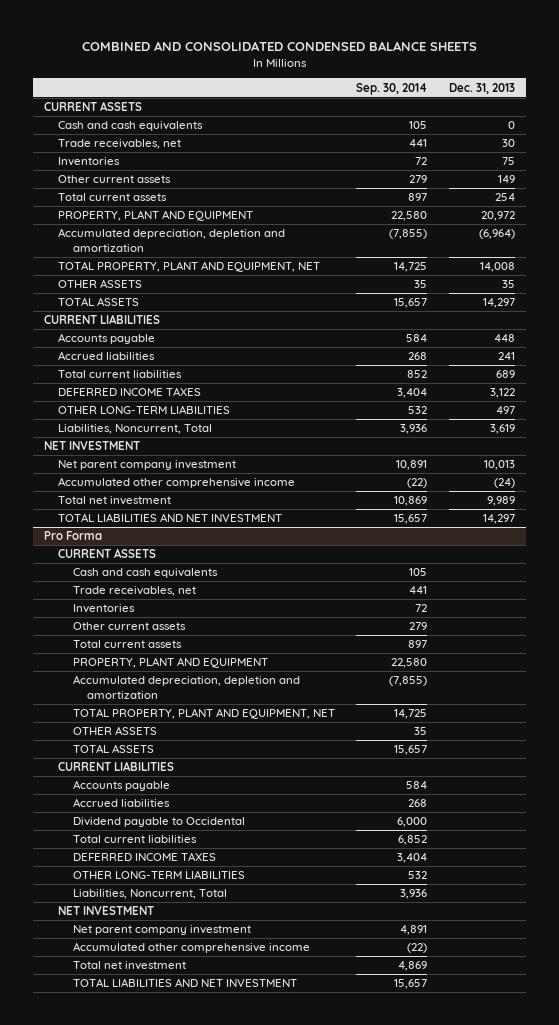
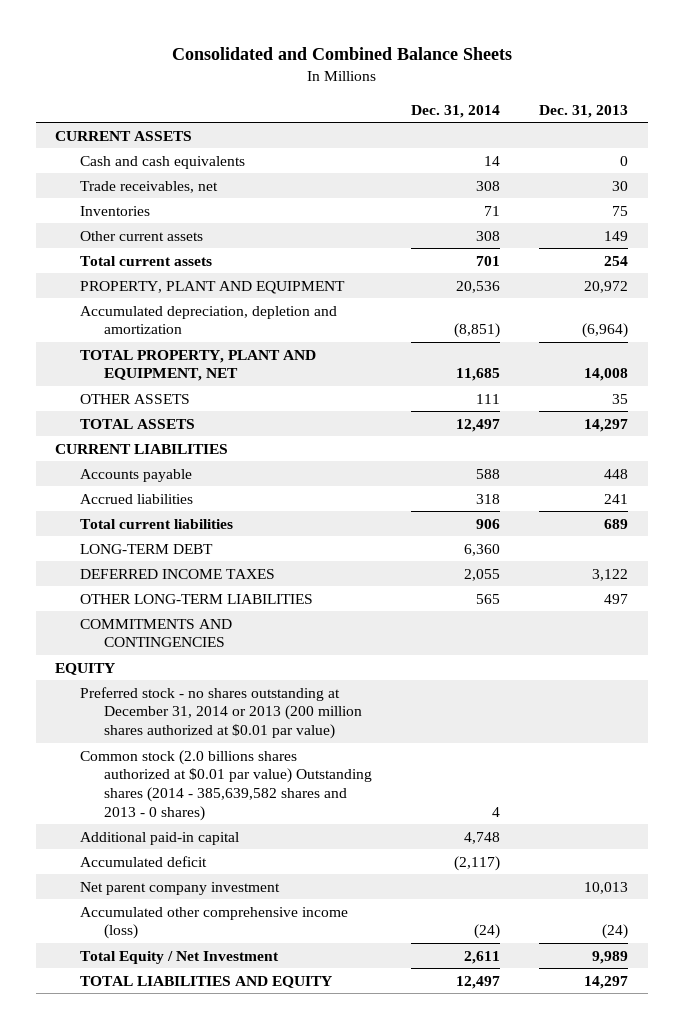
- COMBINED AND CONSOLIDATED CONDENSED BALANCE SHEETS
+ Consolidated and Combined Balance Sheets
- | Sep. 30, 2014 | Dec. 31, 2013
+ | Dec. 31, 2014 | Dec. 31, 2013
+ LONG-TERM DEBT | 6,360 |
- Liabilities, Noncurrent, Total | 3,936 | 3,619
- NET INVESTMENT
+ COMMITMENTS AND CONTINGENCIES
+ EQUITY
+ Preferred stock - no shares outstanding at December 31, 2014 or 2013 (200 million shares authorized at $0.01 par value)
+ Common stock (2.0 billions shares authorized at $0.01 par value) Outstanding shares (2014 - 385,639,582 shares and 2013 - 0 shares) | 4 |
+ Additional paid-in capital | 4,748 |
+ Accumulated deficit | (2,117) |
- Accumulated other comprehensive income | (22) | (24)
- Total net investment | 10,869 | 9,989
- TOTAL LIABILITIES AND NET INVESTMENT | 15,657 | 14,297
- Pro Forma
- CURRENT ASSETS
- Cash and cash equivalents | 105 |
- Trade receivables, net | 441 |
- Inventories | 72 |
- Other current assets | 279 |
- Total current assets | 897 |
- PROPERTY, PLANT AND EQUIPMENT | 22,580 |
- Accumulated depreciation, depletion and amortization | (7,855) |
- TOTAL PROPERTY, PLANT AND EQUIPMENT, NET | 14,725 |
- OTHER ASSETS | 35 |
- TOTAL ASSETS | 15,657 |
- CURRENT LIABILITIES
- Accounts payable | 584 |
- Accrued liabilities | 268 |
- Dividend payable to Occidental | 6,000 |
- Total current liabilities | 6,852 |
- DEFERRED INCOME TAXES | 3,404 |
- OTHER LONG-TERM LIABILITIES | 532 |
- Liabilities, Noncurrent, Total | 3,936 |
- NET INVESTMENT
- Net parent company investment | 4,891 |
- Accumulated other comprehensive income | (22) |
- Total net investment | 4,869 |
- TOTAL LIABILITIES AND NET INVESTMENT | 15,657 |
+ Accumulated other comprehensive income (loss) | (24) | (24)
+ Total Equity / Net Investment | 2,611 | 9,989
+ TOTAL LIABILITIES AND EQUITY | 12,497 | 14,297

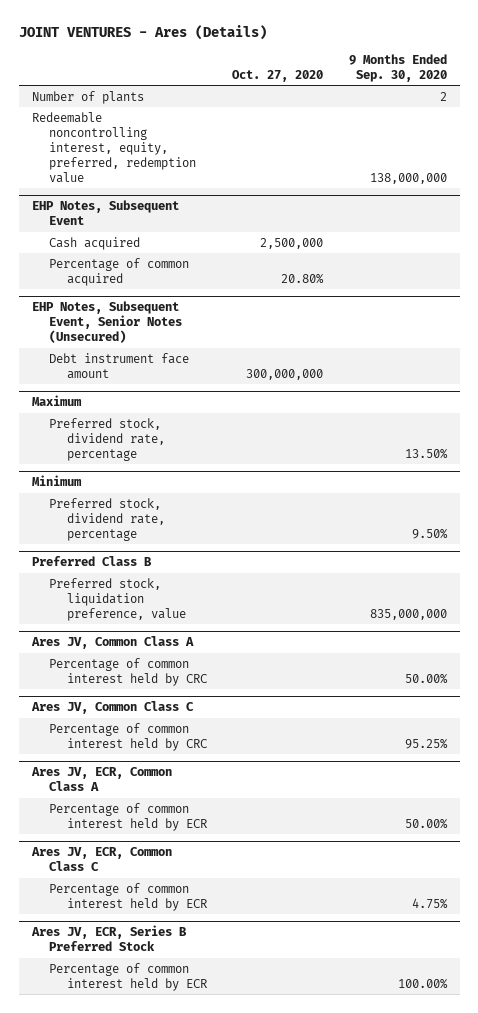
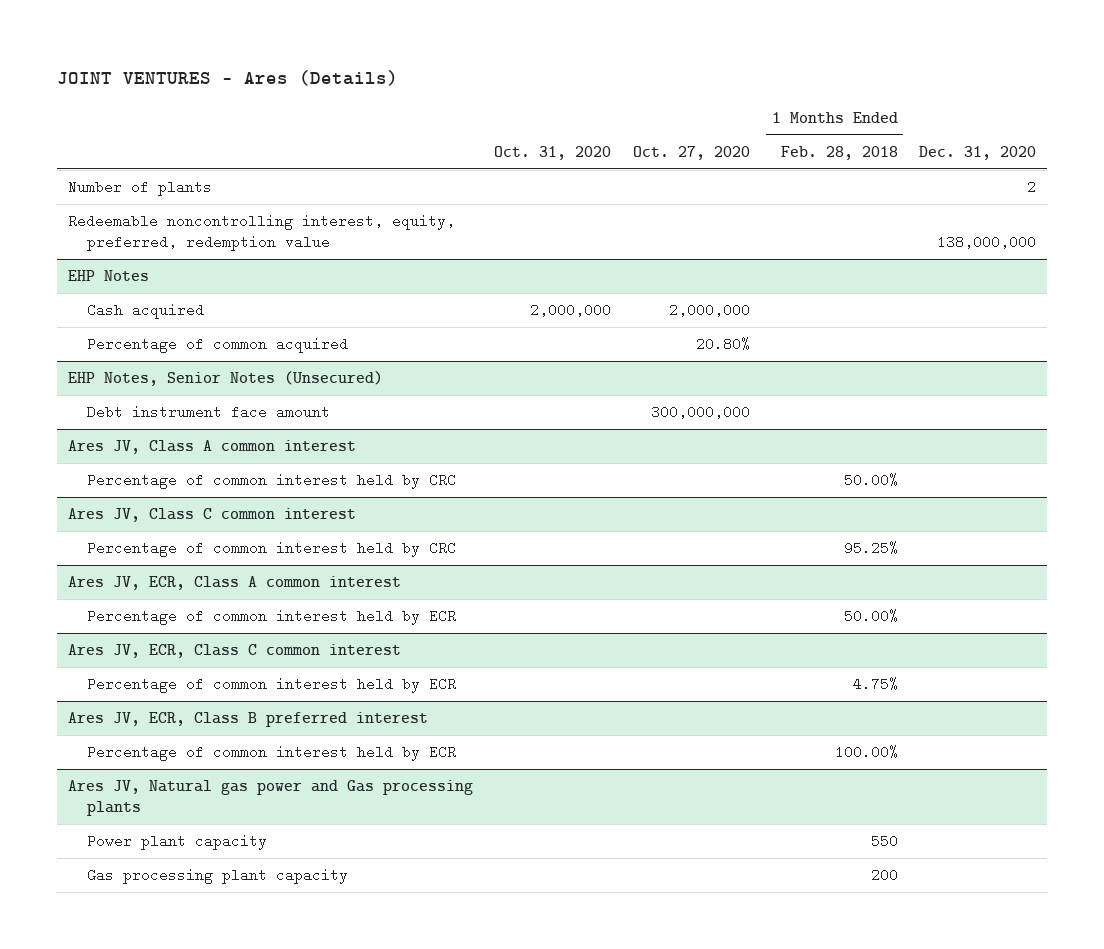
- | Oct. 27, 2020 | 9 Months Ended Sep. 30, 2020
+ | Oct. 31, 2020 | Oct. 27, 2020 | 1 Months Ended Feb. 28, 2018 | Dec. 31, 2020
- EHP Notes, Subsequent Event
- Cash acquired | 2,500,000 |
+ EHP Notes
+ Cash acquired | 2,000,000 | 2,000,000 | |
- EHP Notes, Subsequent Event, Senior Notes (Unsecured)
+ EHP Notes, Senior Notes (Unsecured)
- Maximum
- Preferred stock, dividend rate, percentage | | 13.50%
- Minimum
- Preferred stock, dividend rate, percentage | | 9.50%
- Preferred Class B
- Preferred stock, liquidation preference, value | | 835,000,000
- Ares JV, Common Class A
+ Ares JV, Class A common interest
- Ares JV, Common Class C
+ Ares JV, Class C common interest
- Ares JV, ECR, Common Class A
+ Ares JV, ECR, Class A common interest
- Ares JV, ECR, Common Class C
+ Ares JV, ECR, Class C common interest
- Ares JV, ECR, Series B Preferred Stock
+ Ares JV, ECR, Class B preferred interest
+ Ares JV, Natural gas power and Gas processing plants
+ Power plant capacity | | | 550 |
+ Gas processing plant capacity | | | 200 |

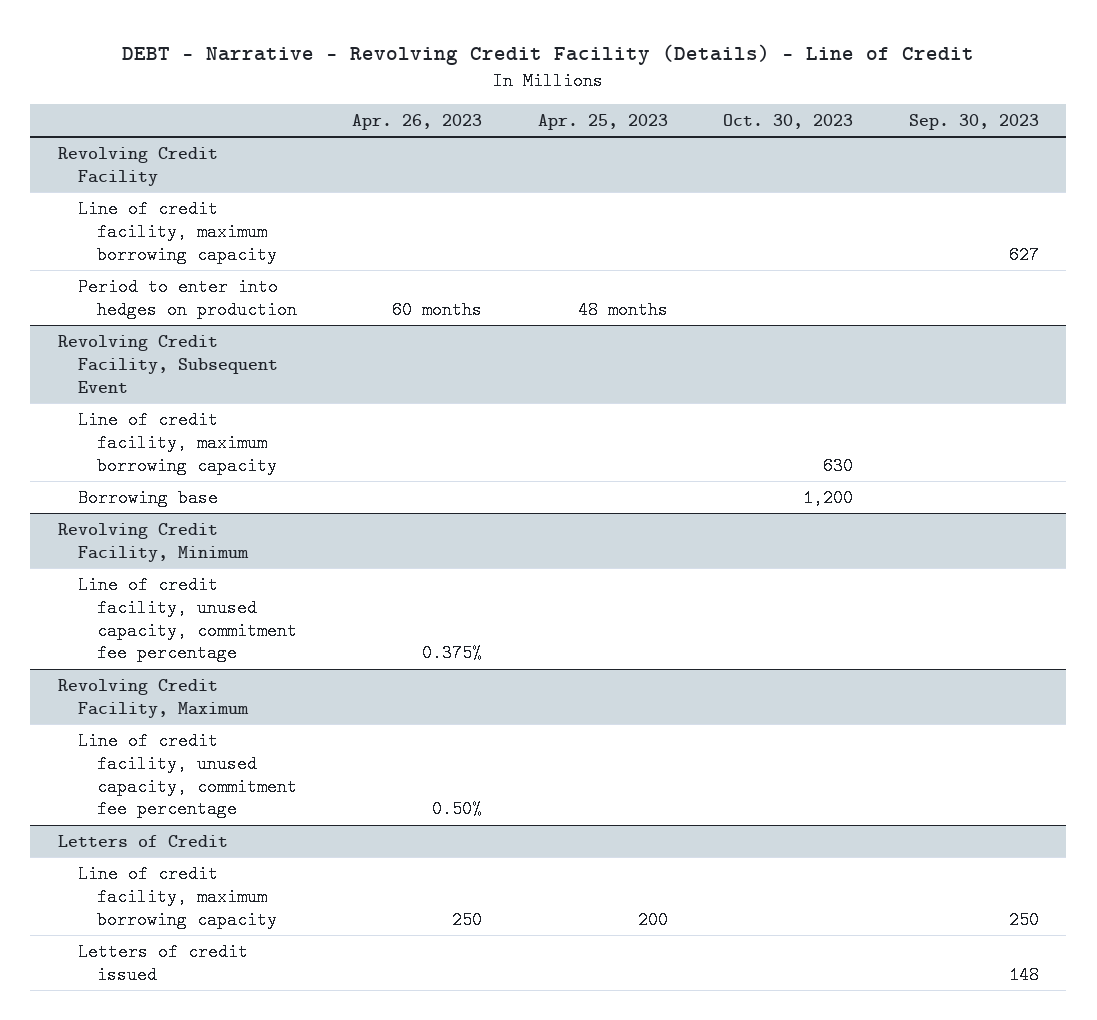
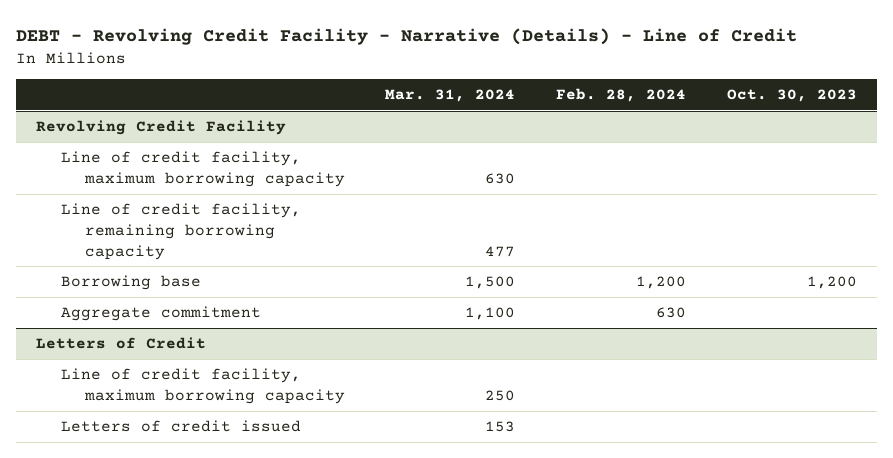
- DEBT - Narrative - Revolving Credit Facility (Details) - Line of Credit
+ DEBT - Revolving Credit Facility - Narrative (Details) - Line of Credit
- | Apr. 26, 2023 | Apr. 25, 2023 | Oct. 30, 2023 | Sep. 30, 2023
+ | Mar. 31, 2024 | Feb. 28, 2024 | Oct. 30, 2023
@ Revolving Credit Facility
- Period to enter into hedges on production | 60 months | 48 months | |
- Revolving Credit Facility, Subsequent Event
- Line of credit facility, maximum borrowing capacity | | | 630 |
- Borrowing base | | | 1,200 |
- Revolving Credit Facility, Minimum
- Line of credit facility, unused capacity, commitment fee percentage | 0.375% | | |
- Revolving Credit Facility, Maximum
- Line of credit facility, unused capacity, commitment fee percentage | 0.50% | | |
@ Revolving Credit Facility
+ Line of credit facility, remaining borrowing capacity | 477 | |
+ Borrowing base | 1,500 | 1,200 | 1,200
+ Aggregate commitment | 1,100 | 630 |

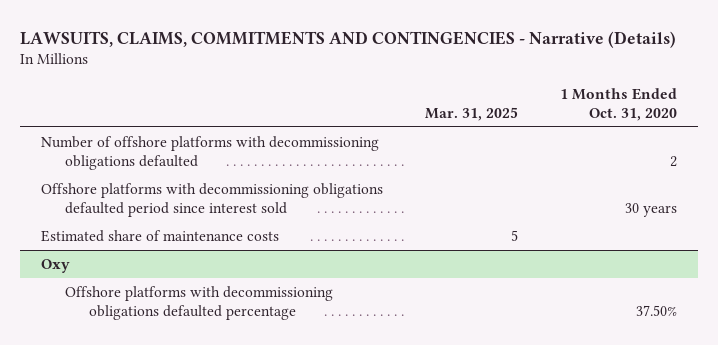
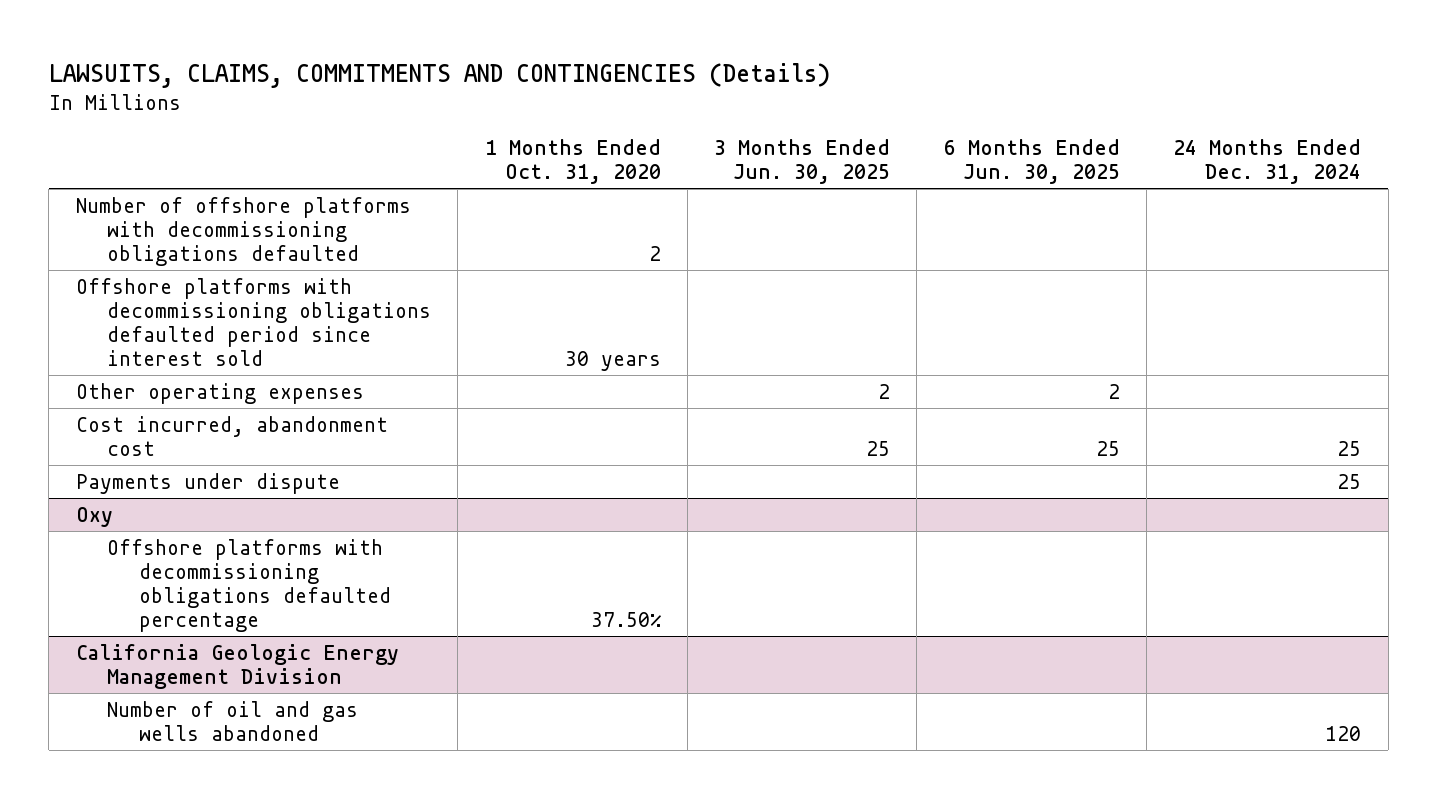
- LAWSUITS, CLAIMS, COMMITMENTS AND CONTINGENCIES - Narrative (Details)
+ LAWSUITS, CLAIMS, COMMITMENTS AND CONTINGENCIES (Details)
- | Mar. 31, 2025 | 1 Months Ended Oct. 31, 2020
+ | 1 Months Ended Oct. 31, 2020 | 3 Months Ended Jun. 30, 2025 | 6 Months Ended Jun. 30, 2025 | 24 Months Ended Dec. 31, 2024
- Estimated share of maintenance costs | 5 |
+ Other operating expenses | | 2 | 2 |
+ Cost incurred, abandonment cost | | 25 | 25 | 25
+ Payments under dispute | | | | 25
+ California Geologic Energy Management Division
+ Number of oil and gas wells abandoned | | | | 120

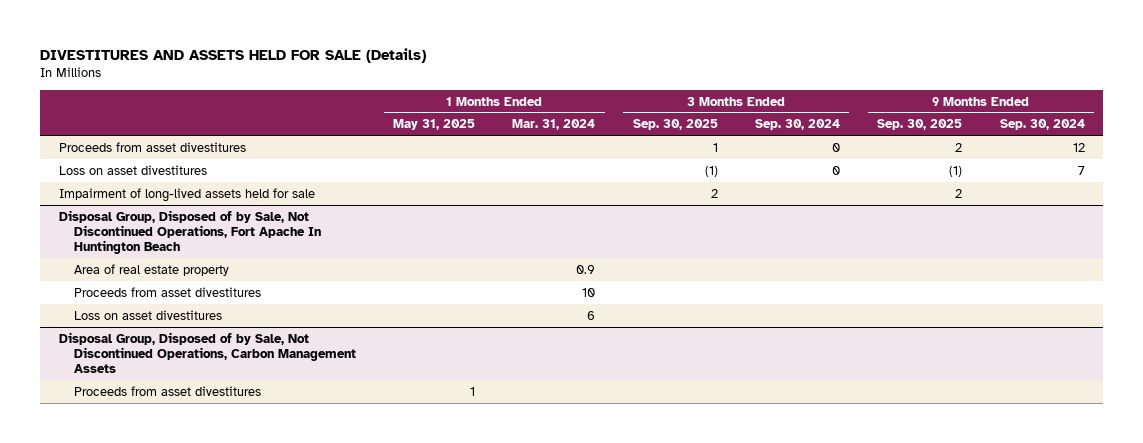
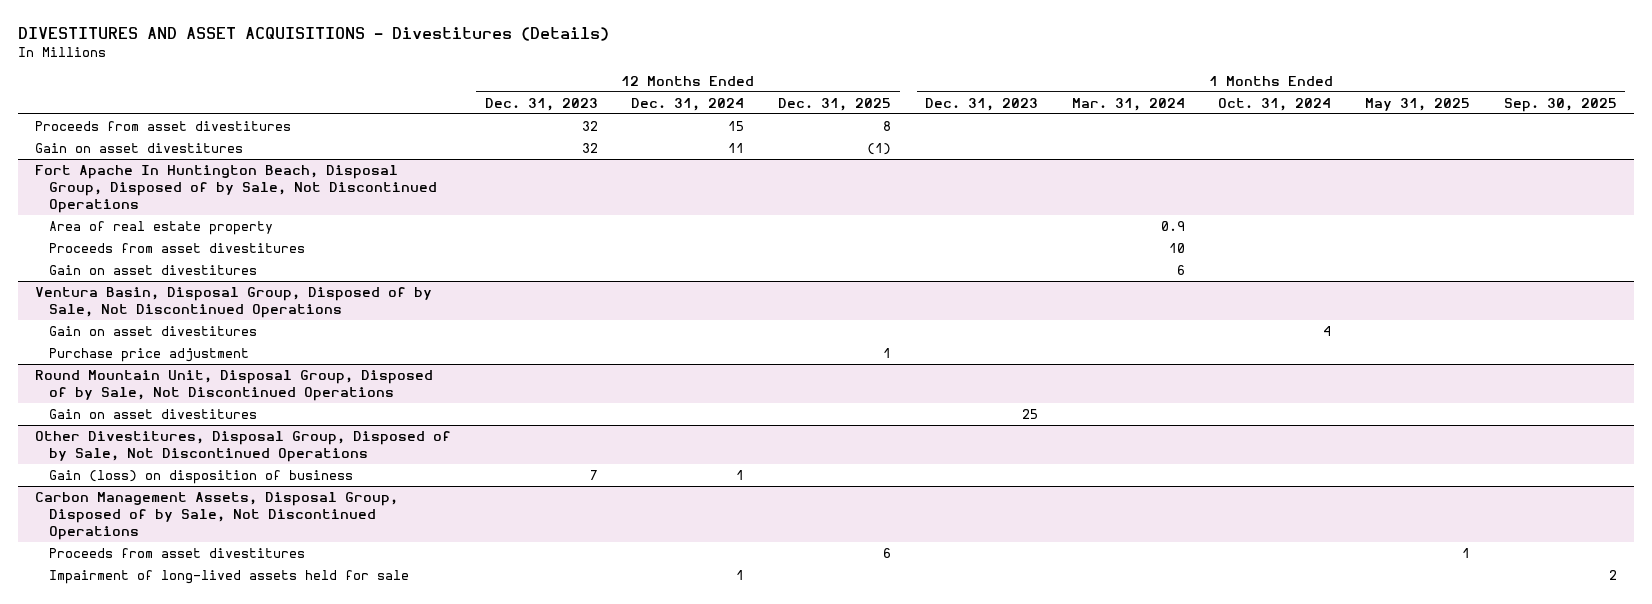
- DIVESTITURES AND ASSETS HELD FOR SALE (Details)
+ DIVESTITURES AND ASSET ACQUISITIONS - Divestitures (Details)
- | 1 Months Ended May 31, 2025 | 1 Months Ended Mar. 31, 2024 | 3 Months Ended Sep. 30, 2025 | 3 Months Ended Sep. 30, 2024 | 9 Months Ended Sep. 30, 2025 | 9 Months Ended Sep. 30, 2024
+ | 12 Months Ended Dec. 31, 2023 | 12 Months Ended Dec. 31, 2024 | 12 Months Ended Dec. 31, 2025 | 1 Months Ended Dec. 31, 2023 | 1 Months Ended Mar. 31, 2024 | 1 Months Ended Oct. 31, 2024 | 1 Months Ended May 31, 2025 | 1 Months Ended Sep. 30, 2025
- Loss on asset divestitures | | | (1) | 0 | (1) | 7
- Impairment of long-lived assets held for sale | | | 2 | | 2 |
- Disposal Group, Disposed of by Sale, Not Discontinued Operations, Fort Apache In Huntington Beach
+ Gain on asset divestitures | 32 | 11 | (1) | | | | |
+ Fort Apache In Huntington Beach, Disposal Group, Disposed of by Sale, Not Discontinued Operations
- Loss on asset divestitures | | 6 | | | |
- Disposal Group, Disposed of by Sale, Not Discontinued Operations, Carbon Management Assets
+ Gain on asset divestitures | | | | | 6 | | |
+ Ventura Basin, Disposal Group, Disposed of by Sale, Not Discontinued Operations
+ Gain on asset divestitures | | | | | | 4 | |
+ Purchase price adjustment | | | 1 | | | | |
+ Round Mountain Unit, Disposal Group, Disposed of by Sale, Not Discontinued Operations
+ Gain on asset divestitures | | | | 25 | | | |
+ Other Divestitures, Disposal Group, Disposed of by Sale, Not Discontinued Operations
+ Gain (loss) on disposition of business | 7 | 1 | | | | | |
+ Carbon Management Assets, Disposal Group, Disposed of by Sale, Not Discontinued Operations
+ Impairment of long-lived assets held for sale | | 1 | | | | | | 2

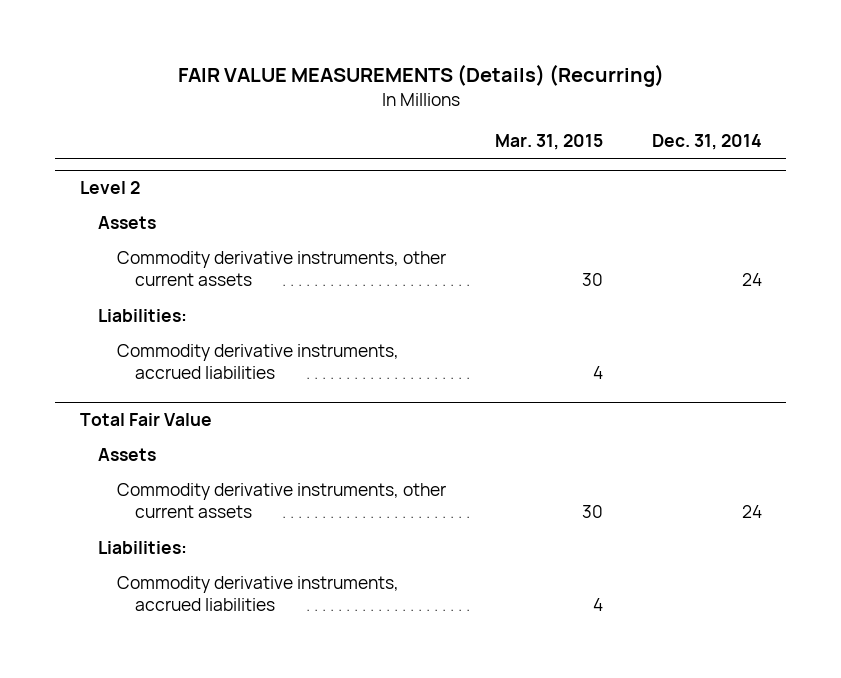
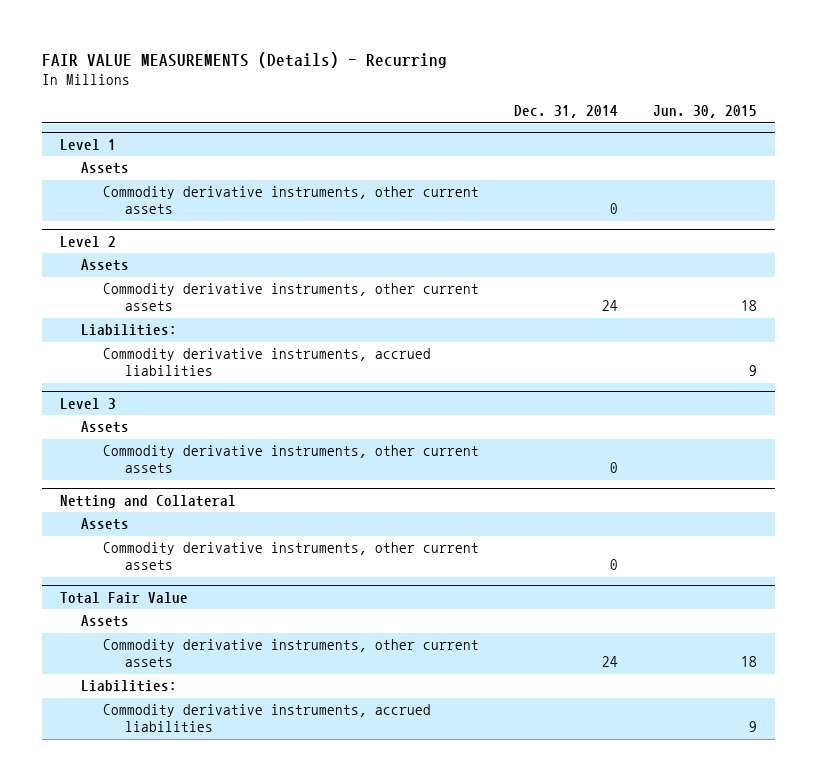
- FAIR VALUE MEASUREMENTS (Details) (Recurring)
+ FAIR VALUE MEASUREMENTS (Details) - Recurring
- | Mar. 31, 2015 | Dec. 31, 2014
+ | Dec. 31, 2014 | Jun. 30, 2015
+ Level 1
+ Assets
+ Commodity derivative instruments, other current assets | 0 |
+ Level 3
+ Assets
+ Commodity derivative instruments, other current assets | 0 |
+ Netting and Collateral
+ Assets
+ Commodity derivative instruments, other current assets | 0 |

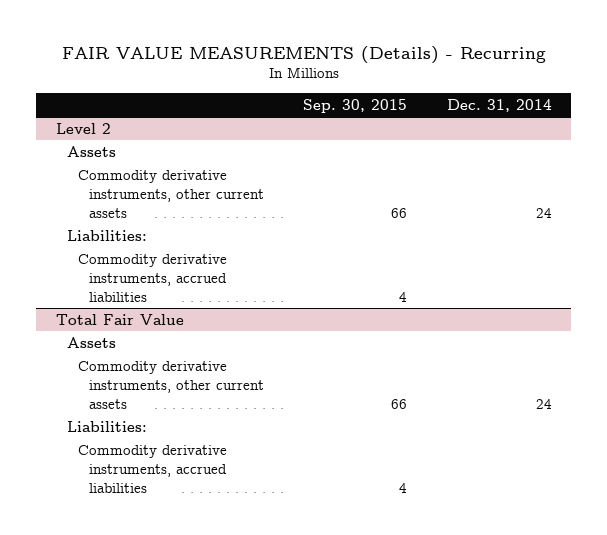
- | Dec. 31, 2014 | Jun. 30, 2015
+ | Sep. 30, 2015 | Dec. 31, 2014
- Level 1
- Assets
- Commodity derivative instruments, other current assets | 0 |
- Level 3
- Assets
- Commodity derivative instruments, other current assets | 0 |
- Netting and Collateral
- Assets
- Commodity derivative instruments, other current assets | 0 |

